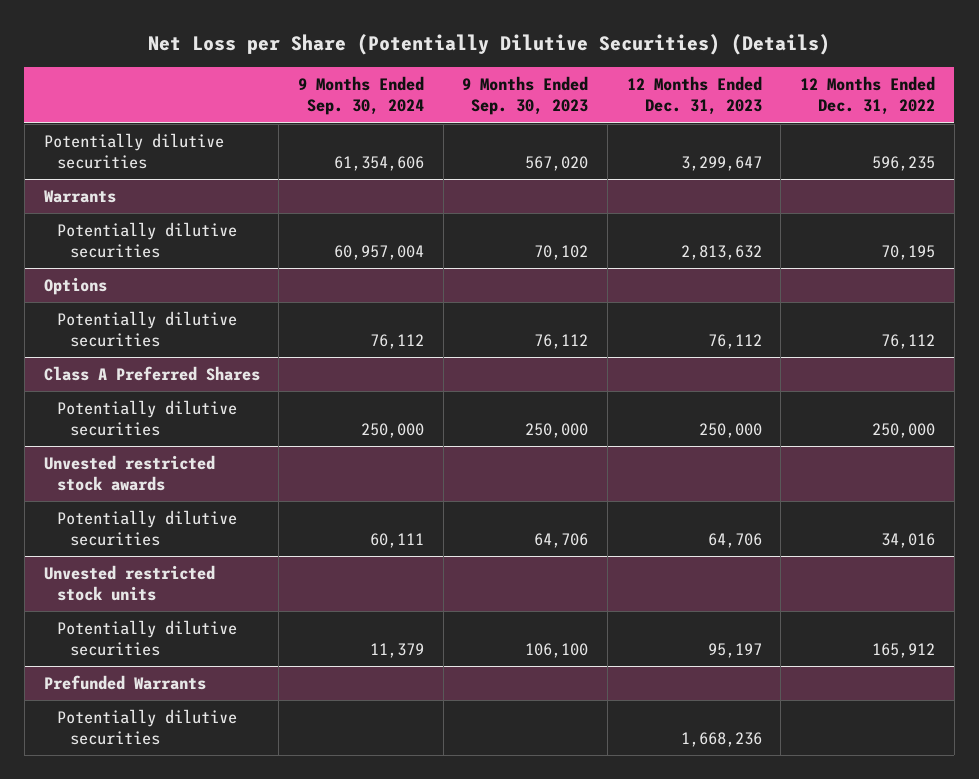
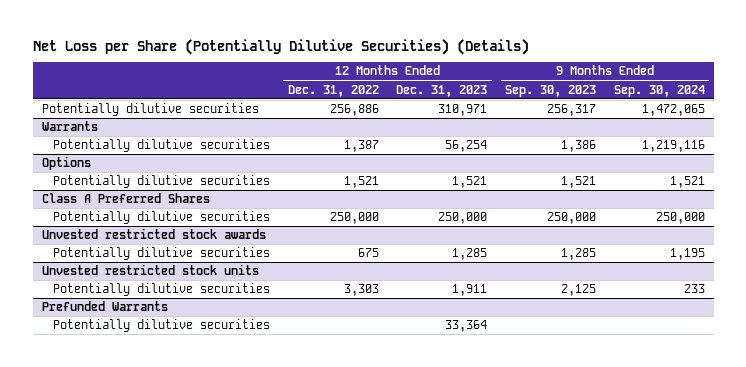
- | 9 Months Ended Sep. 30, 2024 | 9 Months Ended Sep. 30, 2023 | 12 Months Ended Dec. 31, 2023 | 12 Months Ended Dec. 31, 2022
+ | 12 Months Ended Dec. 31, 2022 | 12 Months Ended Dec. 31, 2023 | 9 Months Ended Sep. 30, 2023 | 9 Months Ended Sep. 30, 2024
- Potentially dilutive securities | 61,354,606 | 567,020 | 3,299,647 | 596,235
+ Potentially dilutive securities | 256,886 | 310,971 | 256,317 | 1,472,065
@ Warrants
- Potentially dilutive securities | 60,957,004 | 70,102 | 2,813,632 | 70,195
+ Potentially dilutive securities | 1,387 | 56,254 | 1,386 | 1,219,116
@ Options
- Potentially dilutive securities | 76,112 | 76,112 | 76,112 | 76,112
+ Potentially dilutive securities | 1,521 | 1,521 | 1,521 | 1,521
@ Unvested restricted stock awards
- Potentially dilutive securities | 60,111 | 64,706 | 64,706 | 34,016
+ Potentially dilutive securities | 675 | 1,285 | 1,285 | 1,195
@ Unvested restricted stock units
- Potentially dilutive securities | 11,379 | 106,100 | 95,197 | 165,912
+ Potentially dilutive securities | 3,303 | 1,911 | 2,125 | 233
@ Prefunded Warrants
- Potentially dilutive securities | | | 1,668,236 |
+ Potentially dilutive securities | | 33,364 | |

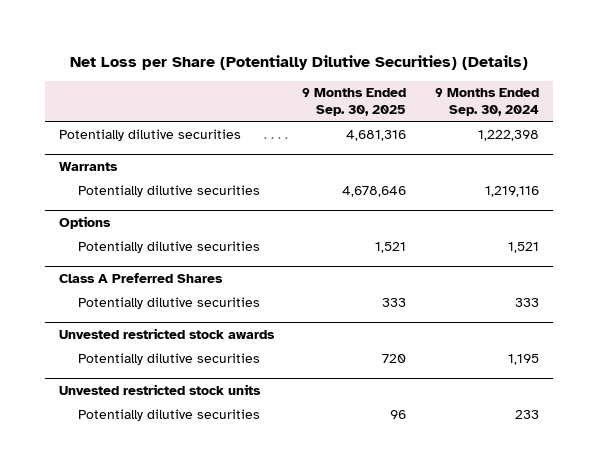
- | 12 Months Ended Dec. 31, 2022 | 12 Months Ended Dec. 31, 2023 | 9 Months Ended Sep. 30, 2023 | 9 Months Ended Sep. 30, 2024
+ | 9 Months Ended Sep. 30, 2025 | 9 Months Ended Sep. 30, 2024
- Potentially dilutive securities | 256,886 | 310,971 | 256,317 | 1,472,065
+ Potentially dilutive securities | 4,681,316 | 1,222,398
@ Class A Preferred Shares
- Potentially dilutive securities | 250,000 | 250,000 | 250,000 | 250,000
+ Potentially dilutive securities | 333 | 333
- Prefunded Warrants
- Potentially dilutive securities | | 33,364 | |

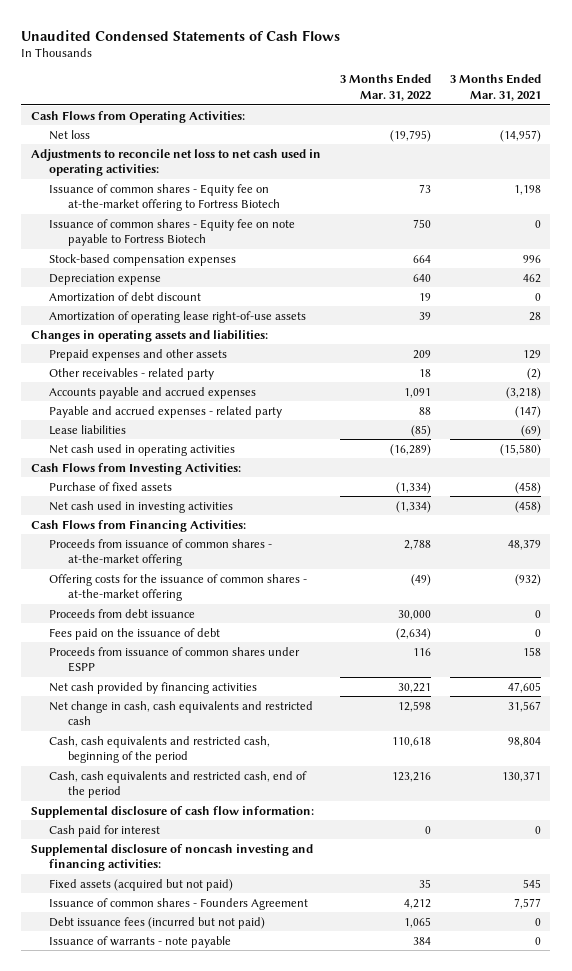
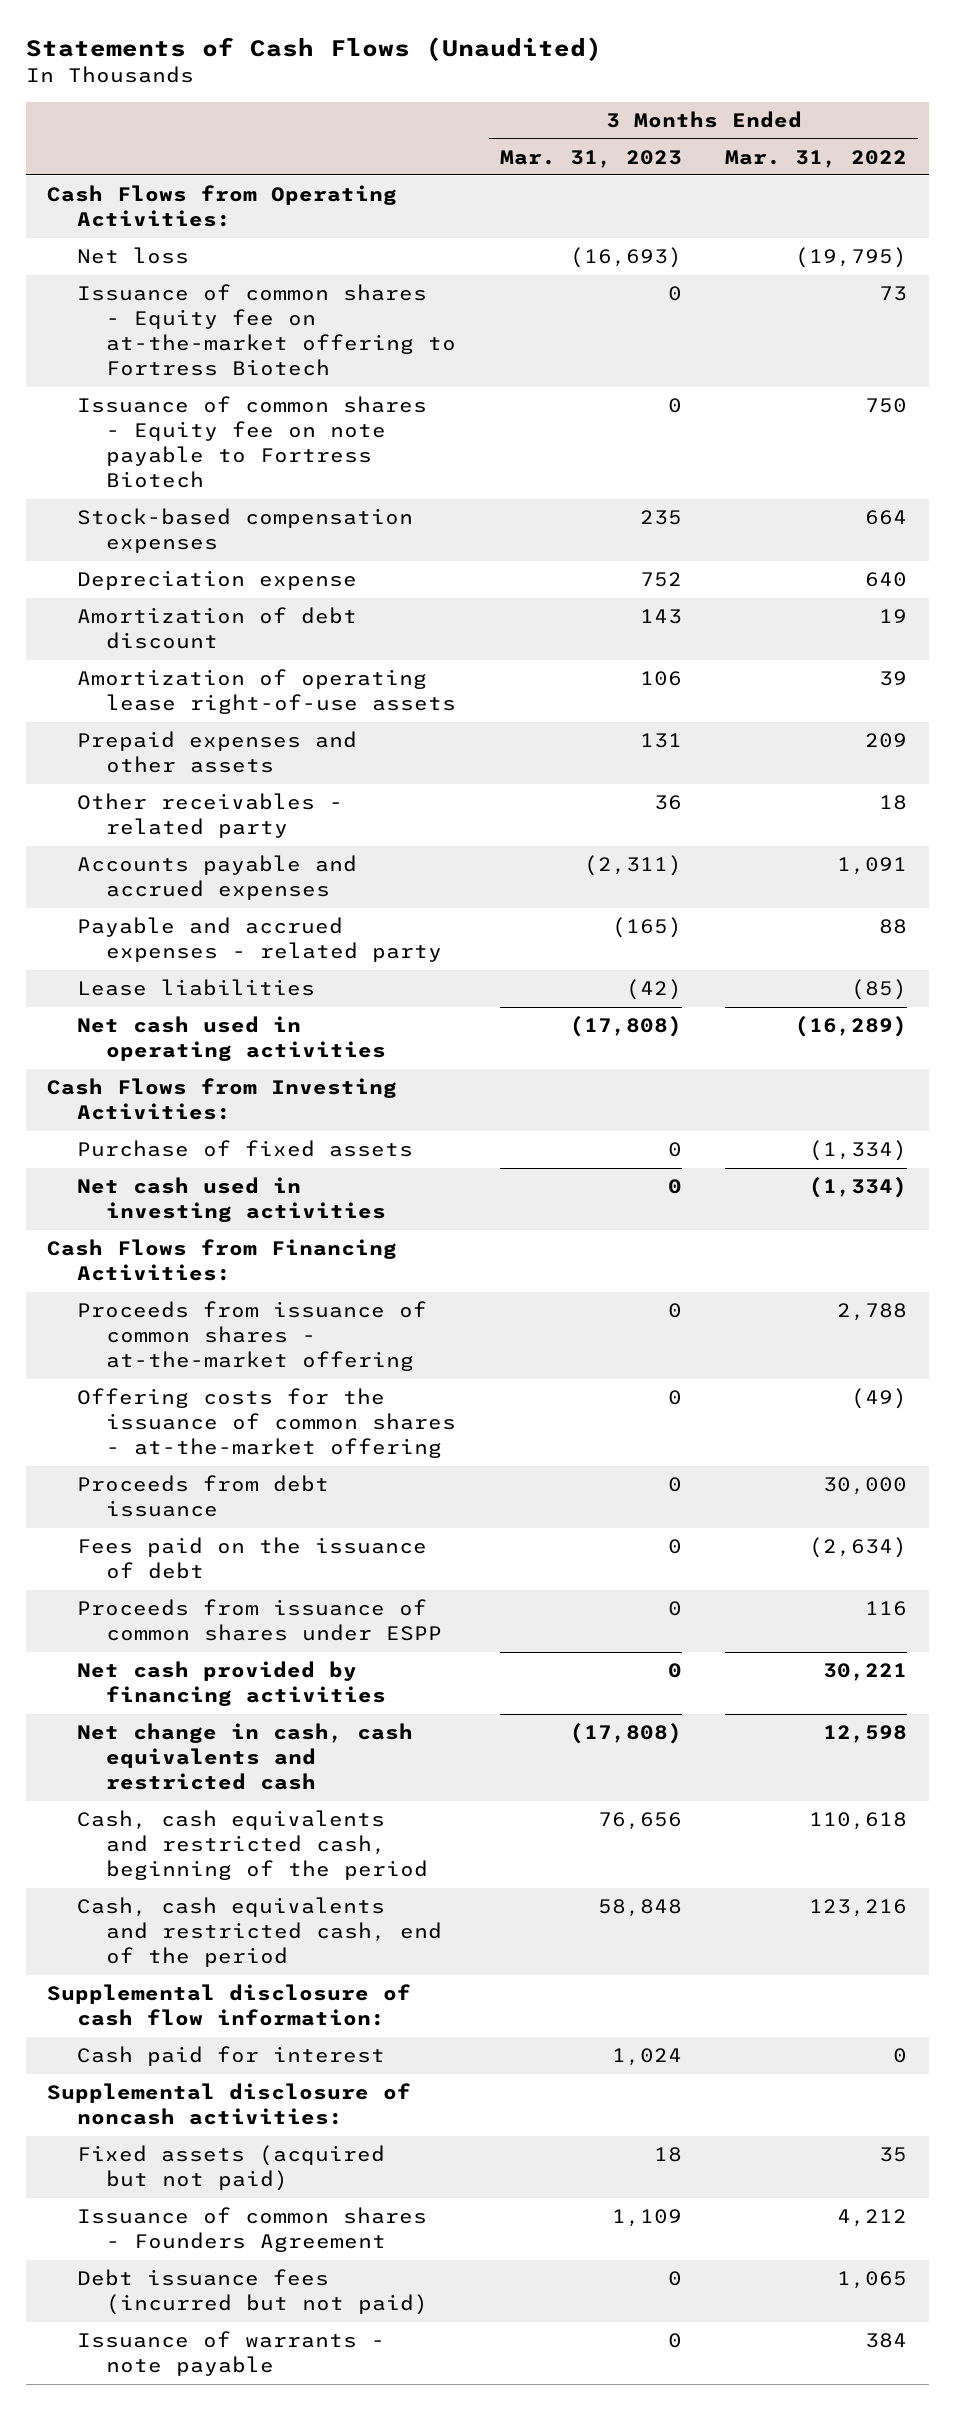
- Unaudited Condensed Statements of Cash Flows
+ Statements of Cash Flows (Unaudited)
- | 3 Months Ended Mar. 31, 2022 | 3 Months Ended Mar. 31, 2021
+ | 3 Months Ended Mar. 31, 2023 | 3 Months Ended Mar. 31, 2022
- Adjustments to reconcile net loss to net cash used in operating activities:
- Changes in operating assets and liabilities:
- Supplemental disclosure of noncash investing and financing activities:
+ Supplemental disclosure of noncash activities:

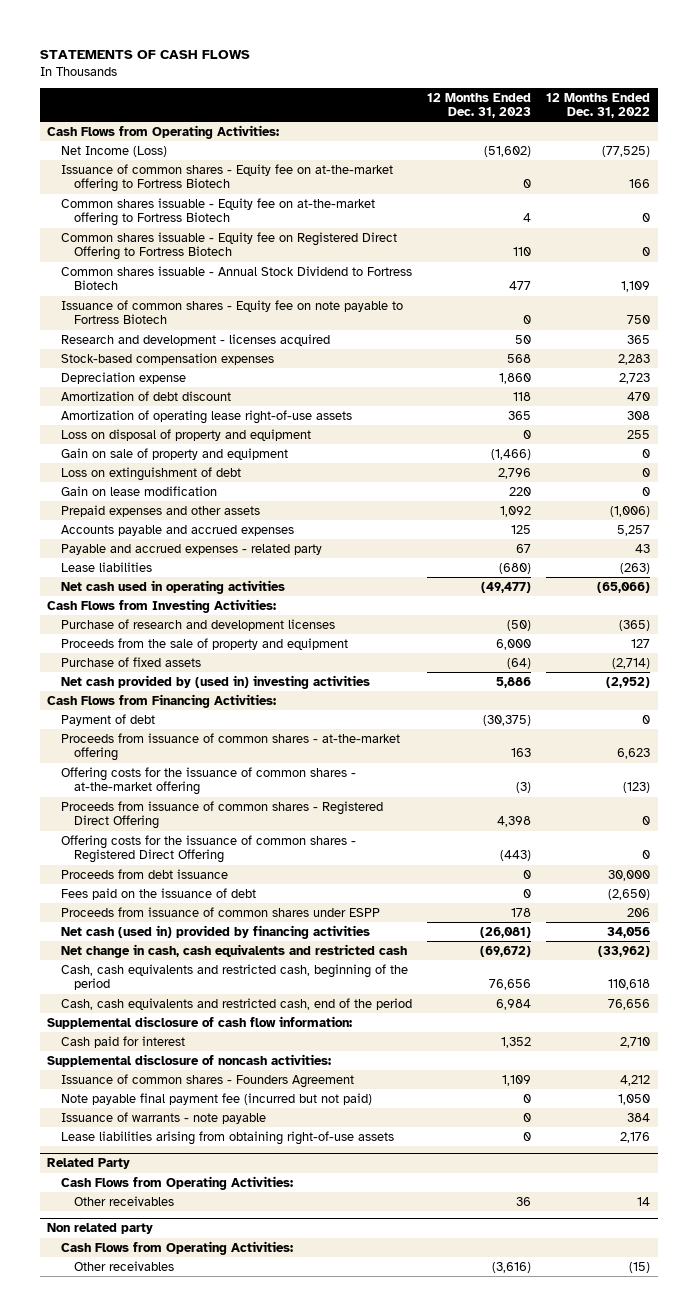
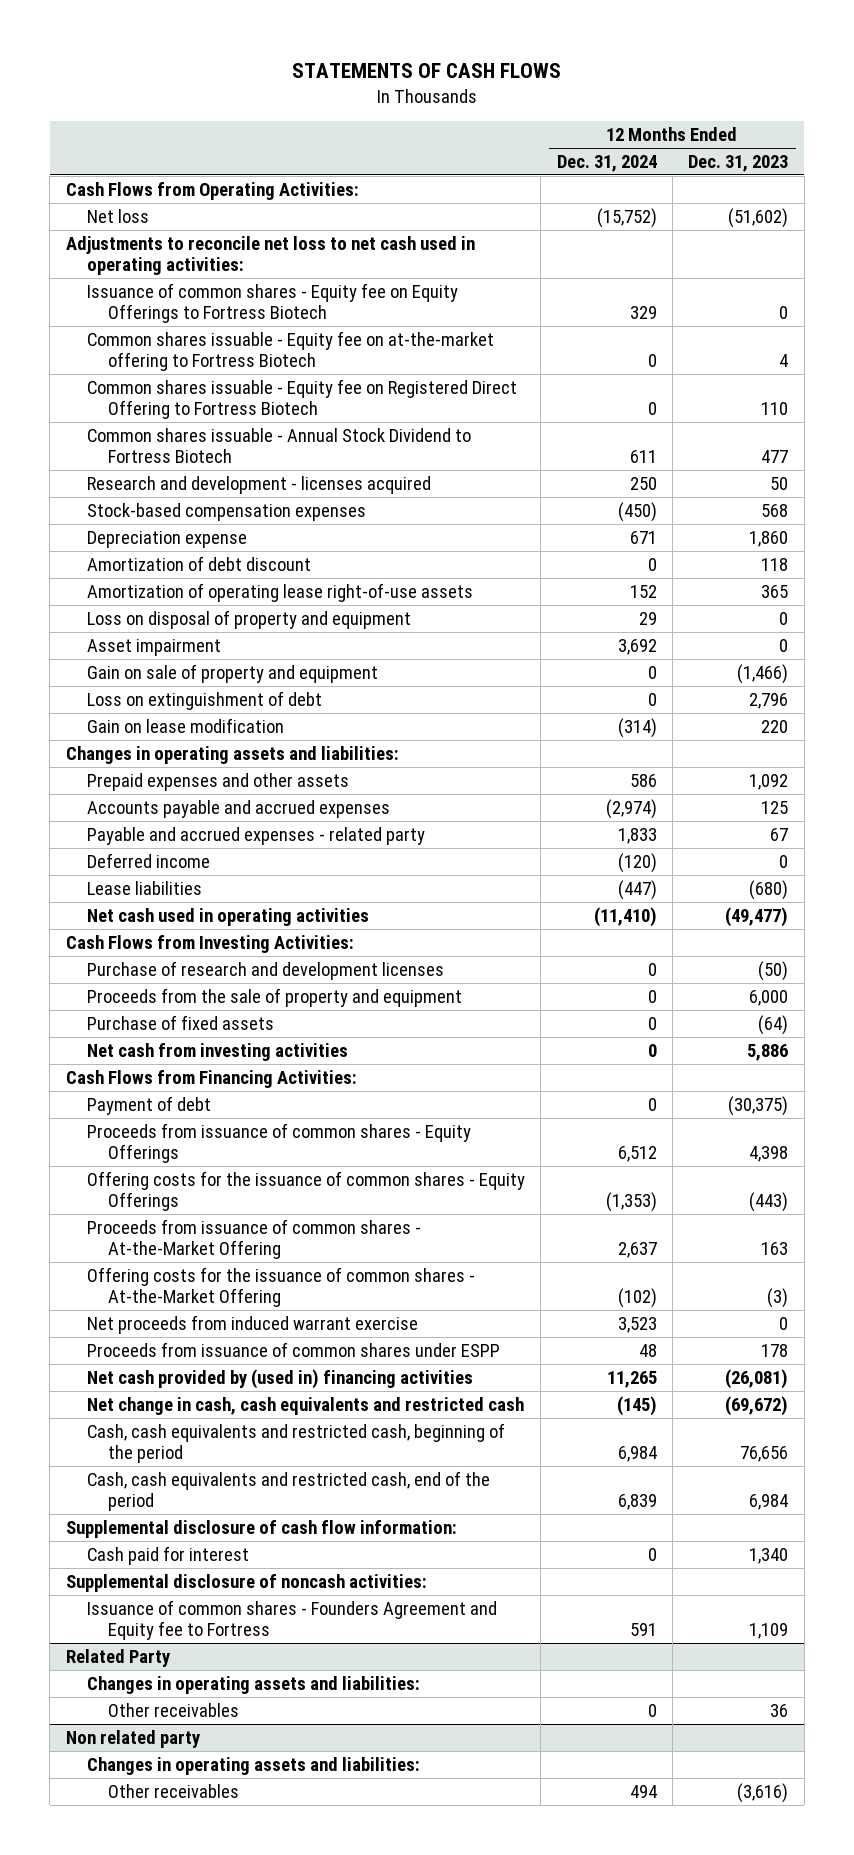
- | 12 Months Ended Dec. 31, 2023 | 12 Months Ended Dec. 31, 2022
+ | 12 Months Ended Dec. 31, 2024 | 12 Months Ended Dec. 31, 2023
- Net Income (Loss) | (51,602) | (77,525)
- Issuance of common shares - Equity fee on at-the-market offering to Fortress Biotech | 0 | 166
+ Net loss | (15,752) | (51,602)
+ Adjustments to reconcile net loss to net cash used in operating activities:
+ Issuance of common shares - Equity fee on Equity Offerings to Fortress Biotech | 329 | 0
- Issuance of common shares - Equity fee on note payable to Fortress Biotech | 0 | 750
+ Asset impairment | 3,692 | 0
+ Changes in operating assets and liabilities:
+ Deferred income | (120) | 0
- Net cash provided by (used in) investing activities | 5,886 | (2,952)
+ Net cash from investing activities | 0 | 5,886
- Proceeds from issuance of common shares - at-the-market offering | 163 | 6,623
- Offering costs for the issuance of common shares - at-the-market offering | (3) | (123)
- Proceeds from issuance of common shares - Registered Direct Offering | 4,398 | 0
- Offering costs for the issuance of common shares - Registered Direct Offering | (443) | 0
- Proceeds from debt issuance | 0 | 30,000
- Fees paid on the issuance of debt | 0 | (2,650)
+ Proceeds from issuance of common shares - Equity Offerings | 6,512 | 4,398
+ Offering costs for the issuance of common shares - Equity Offerings | (1,353) | (443)
+ Proceeds from issuance of common shares - At-the-Market Offering | 2,637 | 163
+ Offering costs for the issuance of common shares - At-the-Market Offering | (102) | (3)
+ Net proceeds from induced warrant exercise | 3,523 | 0
- Net cash (used in) provided by financing activities | (26,081) | 34,056
+ Net cash provided by (used in) financing activities | 11,265 | (26,081)
- Cash paid for interest | 1,352 | 2,710
+ Cash paid for interest | 0 | 1,340
- Issuance of common shares - Founders Agreement | 1,109 | 4,212
- Note payable final payment fee (incurred but not paid) | 0 | 1,050
- Issuance of warrants - note payable | 0 | 384
- Lease liabilities arising from obtaining right-of-use assets | 0 | 2,176
+ Issuance of common shares - Founders Agreement and Equity fee to Fortress | 591 | 1,109
@ Related Party
- Cash Flows from Operating Activities:
+ Changes in operating assets and liabilities:
@ Non related party
- Cash Flows from Operating Activities:
+ Changes in operating assets and liabilities:

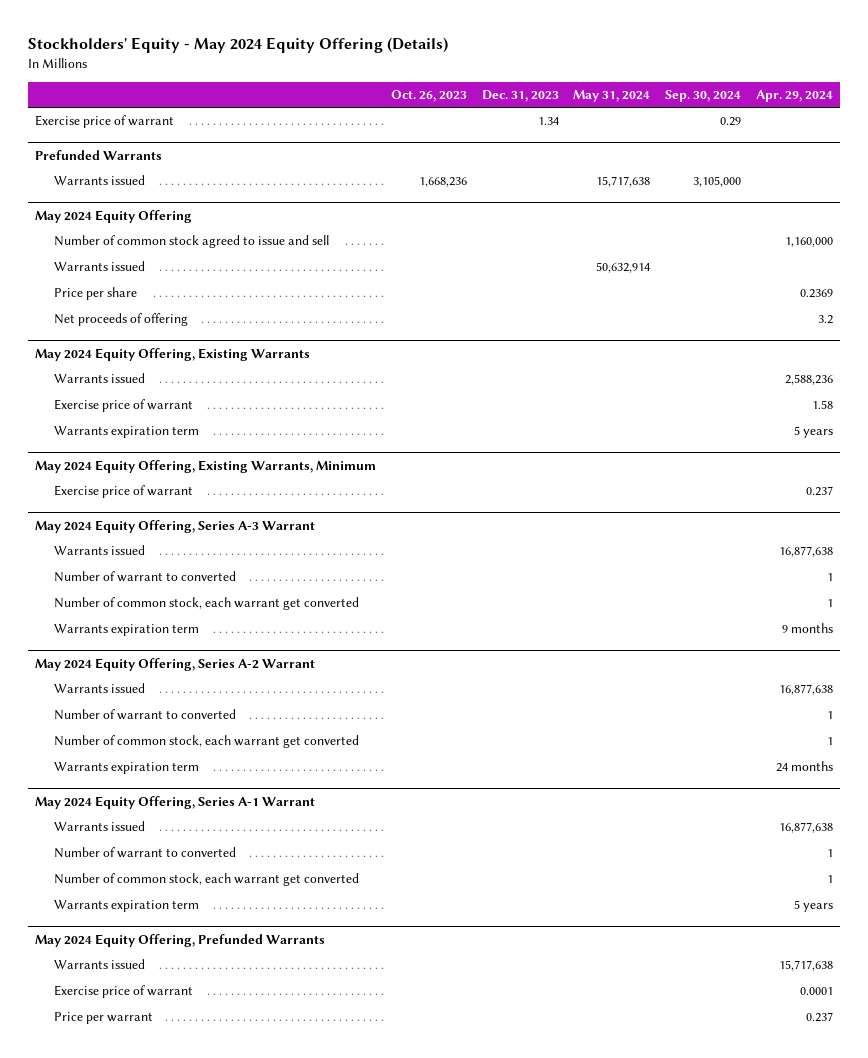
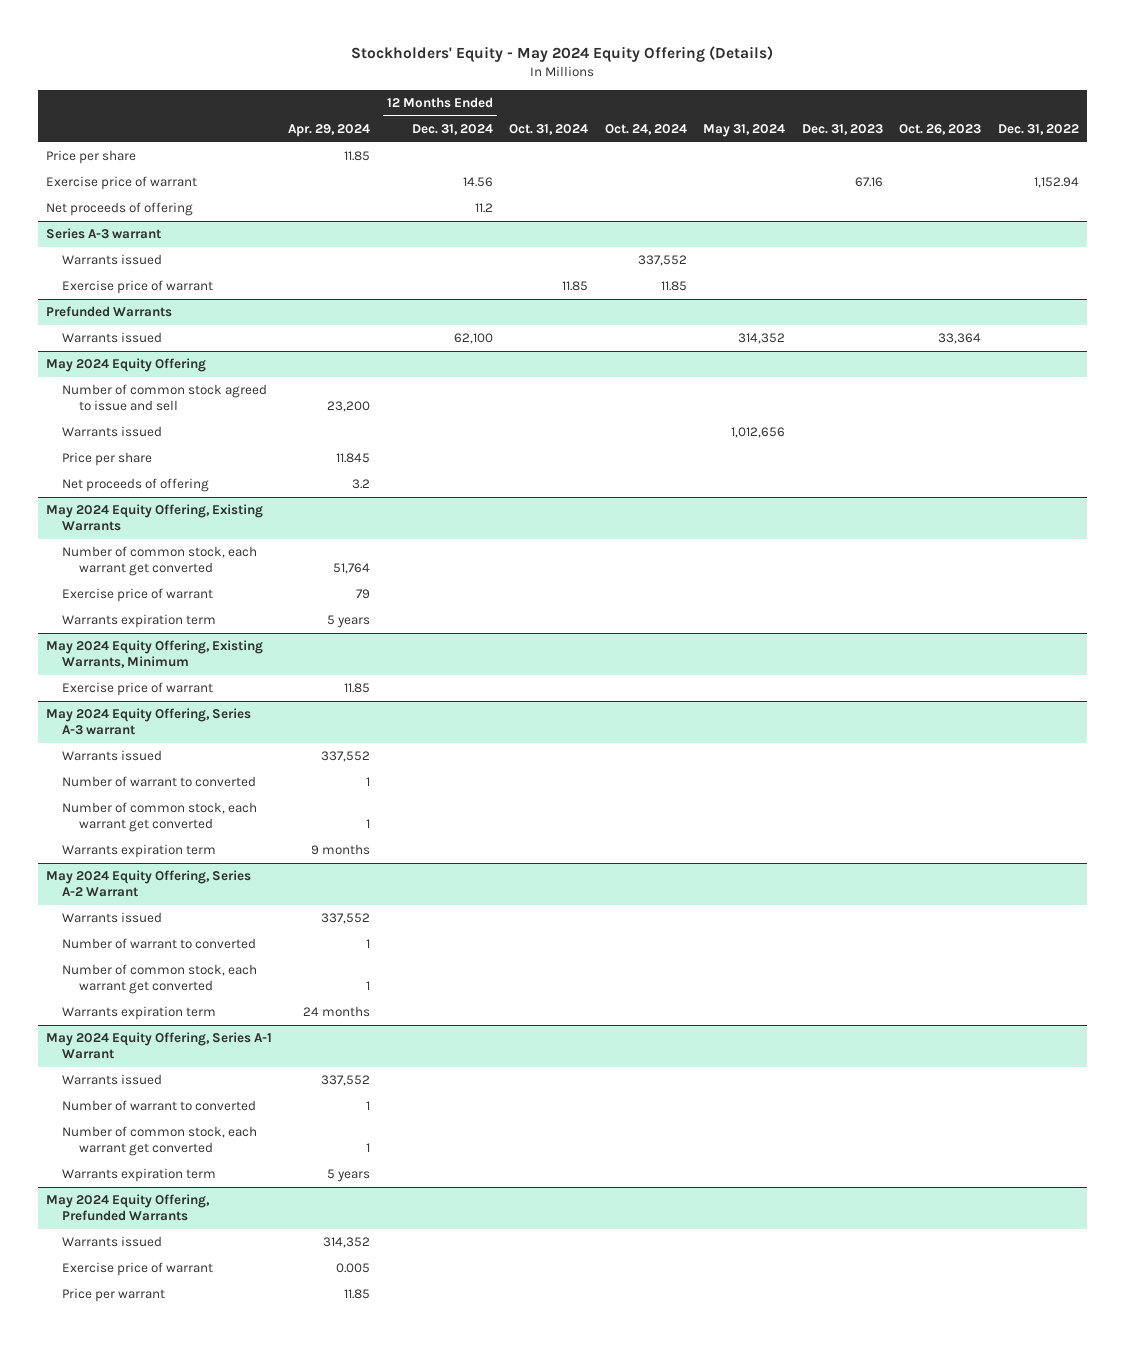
- | Oct. 26, 2023 | Dec. 31, 2023 | May 31, 2024 | Sep. 30, 2024 | Apr. 29, 2024
+ | Apr. 29, 2024 | 12 Months Ended Dec. 31, 2024 | Oct. 31, 2024 | Oct. 24, 2024 | May 31, 2024 | Dec. 31, 2023 | Oct. 26, 2023 | Dec. 31, 2022
- Exercise price of warrant | | 1.34 | | 0.29 |
+ Price per share | 11.85 | | | | | | |
+ Exercise price of warrant | | 14.56 | | | | 67.16 | | 1,152.94
+ Net proceeds of offering | | 11.2 | | | | | |
+ Series A-3 warrant
+ Warrants issued | | | | 337,552 | | | |
+ Exercise price of warrant | | | 11.85 | 11.85 | | | |
@ Prefunded Warrants
- Warrants issued | 1,668,236 | | 15,717,638 | 3,105,000 |
+ Warrants issued | | 62,100 | | | 314,352 | | 33,364 |
@ May 2024 Equity Offering
- Number of common stock agreed to issue and sell | | | | | 1,160,000
- Warrants issued | | | 50,632,914 | |
- Price per share | | | | | 0.2369
+ Number of common stock agreed to issue and sell | 23,200 | | | | | | |
+ Warrants issued | | | | | 1,012,656 | | |
+ Price per share | 11.845 | | | | | | |
@ May 2024 Equity Offering, Existing Warrants
- Warrants issued | | | | | 2,588,236
- Exercise price of warrant | | | | | 1.58
+ Number of common stock, each warrant get converted | 51,764 | | | | | | |
+ Exercise price of warrant | 79 | | | | | | |
@ May 2024 Equity Offering, Existing Warrants, Minimum
- Exercise price of warrant | | | | | 0.237
- May 2024 Equity Offering, Series A-3 Warrant
- Warrants issued | | | | | 16,877,638
@ May 2024 Equity Offering, Existing Warrants, Minimum
+ Exercise price of warrant | 11.85 | | | | | | |
+ May 2024 Equity Offering, Series A-3 warrant
+ Warrants issued | 337,552 | | | | | | |
@ May 2024 Equity Offering, Series A-2 Warrant
- Warrants issued | | | | | 16,877,638
+ Warrants issued | 337,552 | | | | | | |
@ May 2024 Equity Offering, Series A-1 Warrant
- Warrants issued | | | | | 16,877,638
+ Warrants issued | 337,552 | | | | | | |
@ May 2024 Equity Offering, Prefunded Warrants
- Warrants issued | | | | | 15,717,638
- Exercise price of warrant | | | | | 0.0001
- Price per warrant | | | | | 0.237
+ Warrants issued | 314,352 | | | | | | |
+ Exercise price of warrant | 0.005 | | | | | | |
+ Price per warrant | 11.85 | | | | | | |

